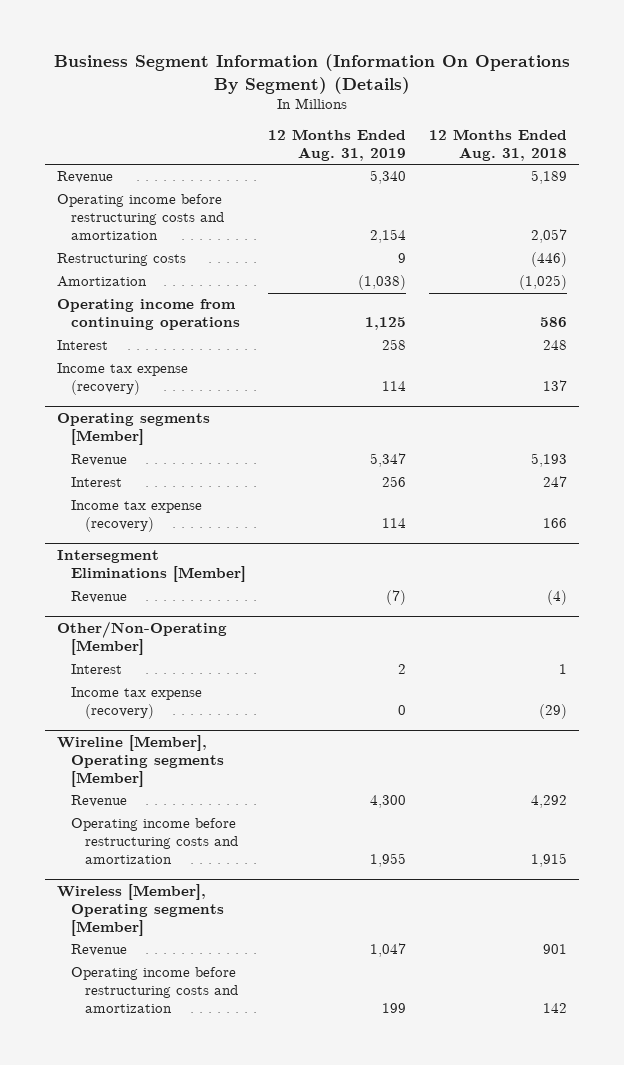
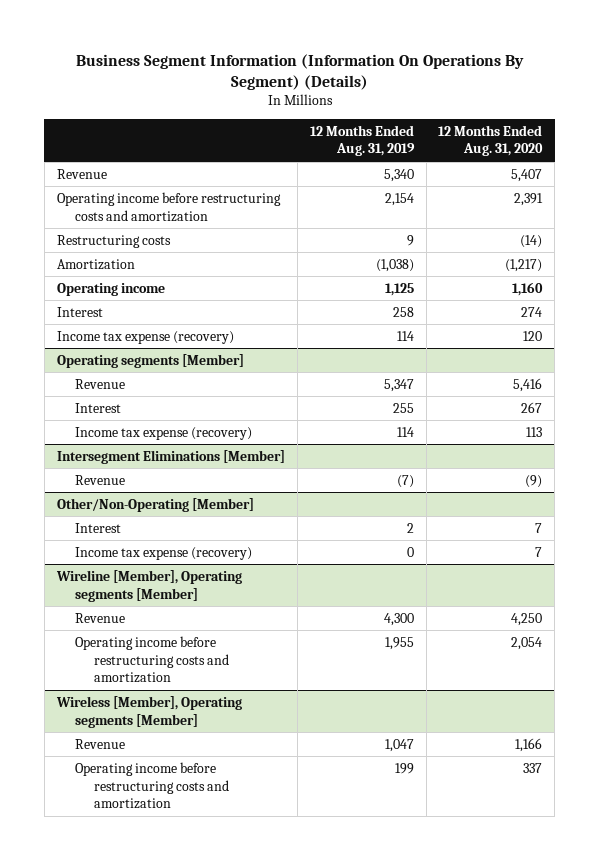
- | 12 Months Ended Aug. 31, 2019 | 12 Months Ended Aug. 31, 2018
+ | 12 Months Ended Aug. 31, 2019 | 12 Months Ended Aug. 31, 2020
- Operating income from continuing operations | 1,125 | 586
+ Operating income | 1,125 | 1,160
@ Operating segments [Member]
- Interest | 256 | 247
+ Interest | 255 | 267

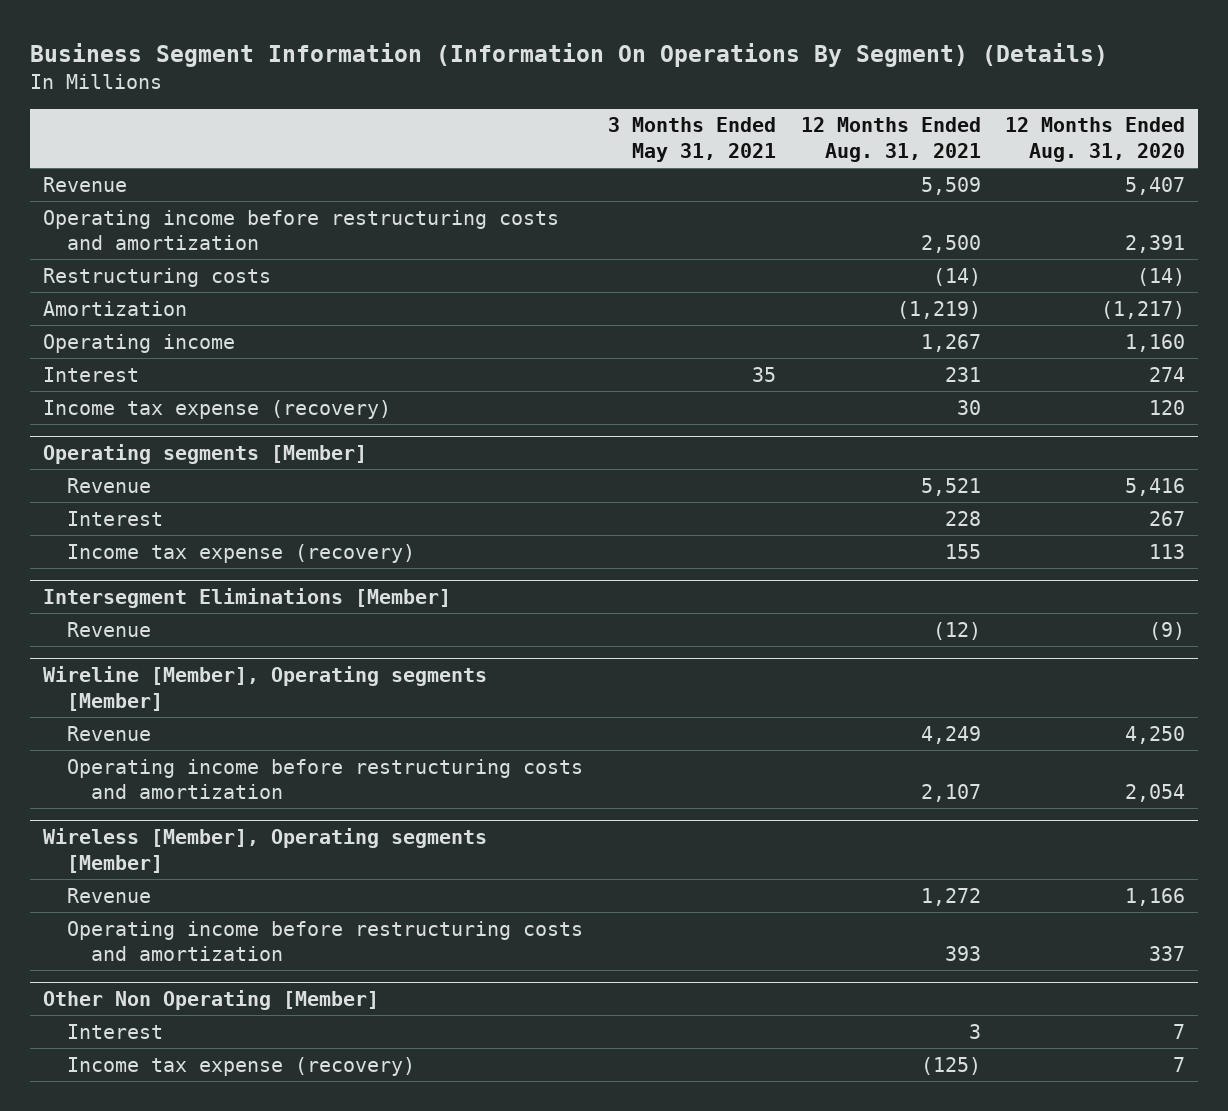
- | 12 Months Ended Aug. 31, 2019 | 12 Months Ended Aug. 31, 2020
+ | 3 Months Ended May 31, 2021 | 12 Months Ended Aug. 31, 2021 | 12 Months Ended Aug. 31, 2020
- Other/Non-Operating [Member]
- Interest | 2 | 7
- Income tax expense (recovery) | 0 | 7
+ Other Non Operating [Member]
+ Interest | | 3 | 7
+ Income tax expense (recovery) | | (125) | 7

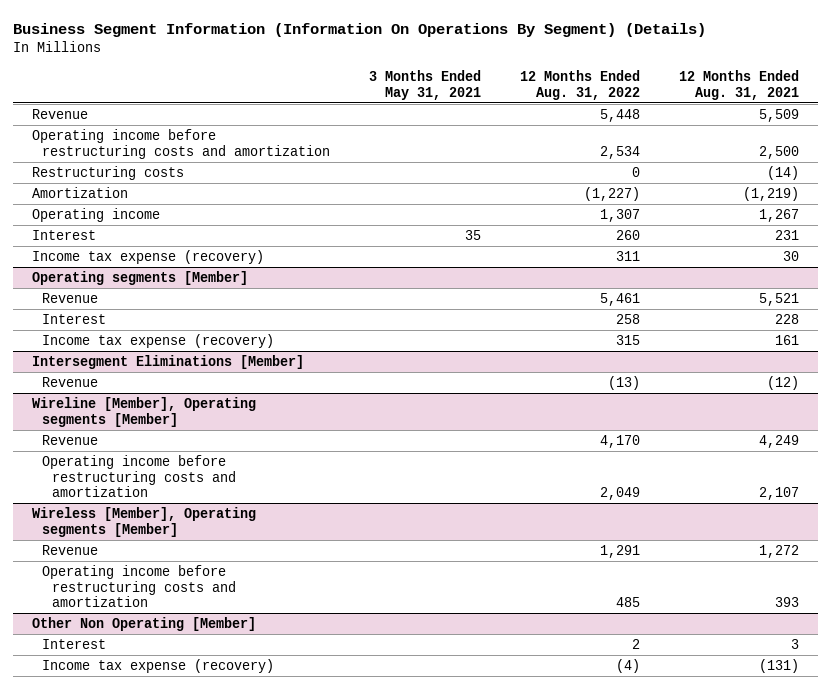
- | 3 Months Ended May 31, 2021 | 12 Months Ended Aug. 31, 2021 | 12 Months Ended Aug. 31, 2020
+ | 3 Months Ended May 31, 2021 | 12 Months Ended Aug. 31, 2022 | 12 Months Ended Aug. 31, 2021
@ Operating segments [Member]
- Income tax expense (recovery) | | 155 | 113
+ Income tax expense (recovery) | | 315 | 161
@ Other Non Operating [Member]
- Income tax expense (recovery) | | (125) | 7
+ Income tax expense (recovery) | | (4) | (131)

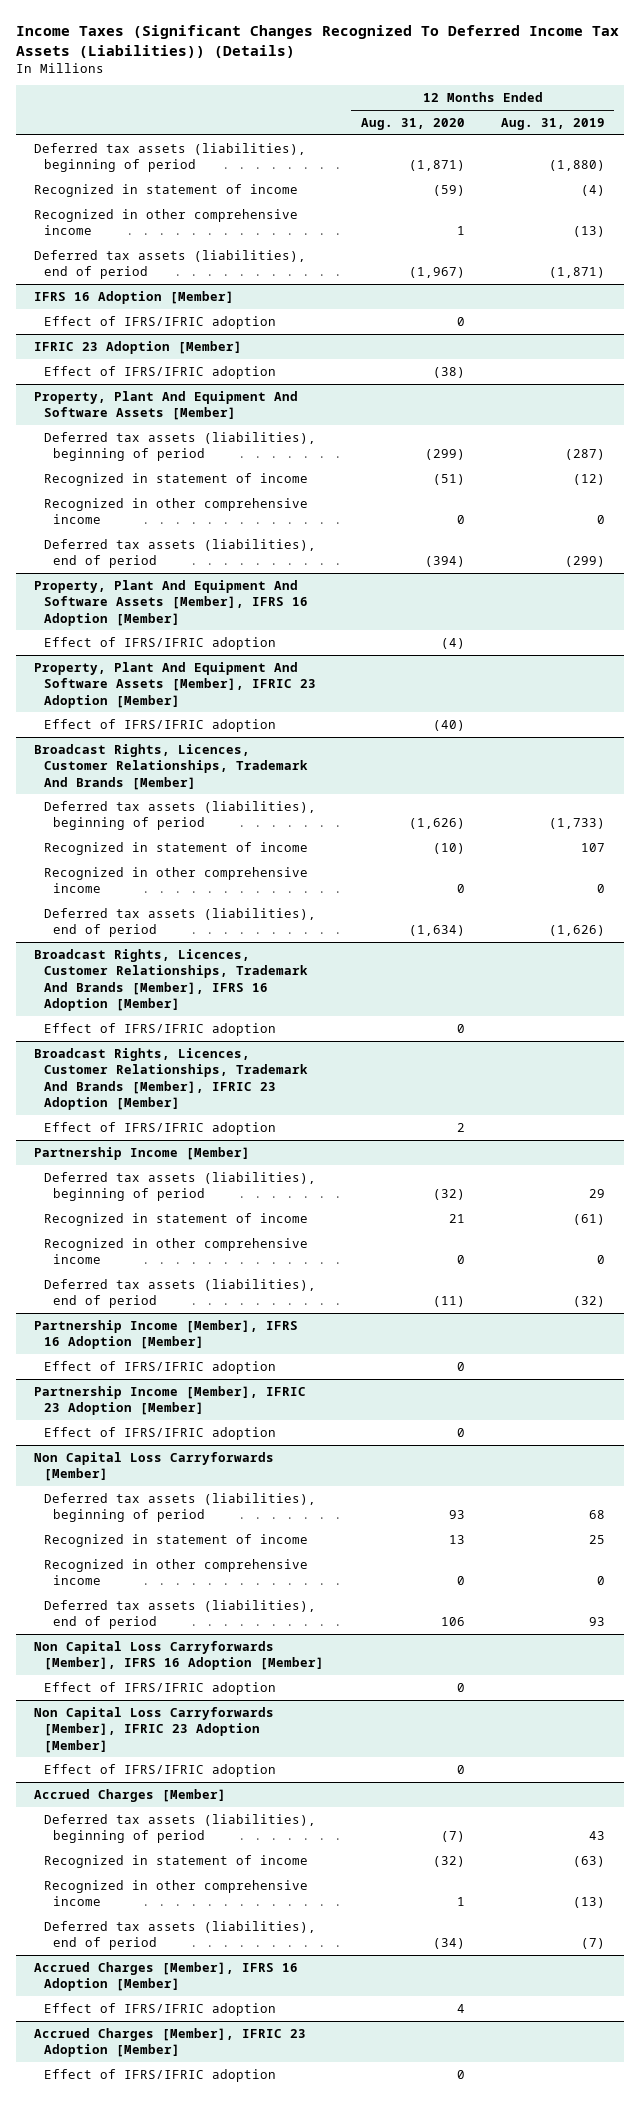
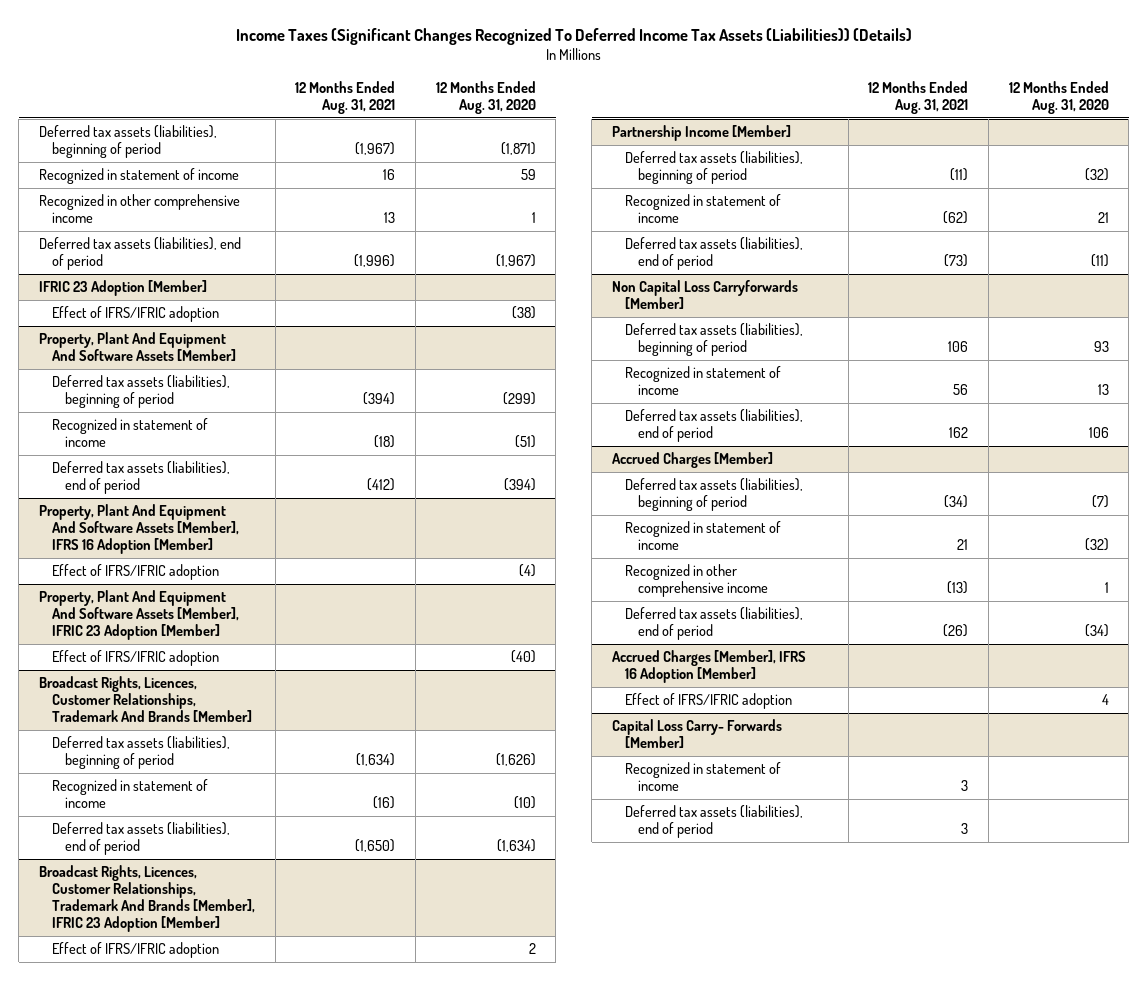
- | 12 Months Ended Aug. 31, 2020 | 12 Months Ended Aug. 31, 2019
+ | 12 Months Ended Aug. 31, 2021 | 12 Months Ended Aug. 31, 2020
- Recognized in statement of income | (59) | (4)
+ Recognized in statement of income | 16 | 59
- IFRS 16 Adoption [Member]
- Effect of IFRS/IFRIC adoption | 0 |
@ Property, Plant And Equipment And Software Assets [Member]
- Recognized in other comprehensive income | 0 | 0
@ Broadcast Rights, Licences, Customer Relationships, Trademark And Brands [Member]
- Recognized in other comprehensive income | 0 | 0
- Broadcast Rights, Licences, Customer Relationships, Trademark And Brands [Member], IFRS 16 Adoption [Member]
- Effect of IFRS/IFRIC adoption | 0 |
@ Partnership Income [Member]
- Recognized in other comprehensive income | 0 | 0
- Partnership Income [Member], IFRS 16 Adoption [Member]
- Effect of IFRS/IFRIC adoption | 0 |
- Partnership Income [Member], IFRIC 23 Adoption [Member]
- Effect of IFRS/IFRIC adoption | 0 |
@ Non Capital Loss Carryforwards [Member]
- Recognized in other comprehensive income | 0 | 0
- Non Capital Loss Carryforwards [Member], IFRS 16 Adoption [Member]
- Effect of IFRS/IFRIC adoption | 0 |
- Non Capital Loss Carryforwards [Member], IFRIC 23 Adoption [Member]
- Effect of IFRS/IFRIC adoption | 0 |
- Accrued Charges [Member], IFRIC 23 Adoption [Member]
- Effect of IFRS/IFRIC adoption | 0 |
+ Capital Loss Carry- Forwards [Member]
+ Recognized in statement of income | 3 |
+ Deferred tax assets (liabilities), end of period | 3 |

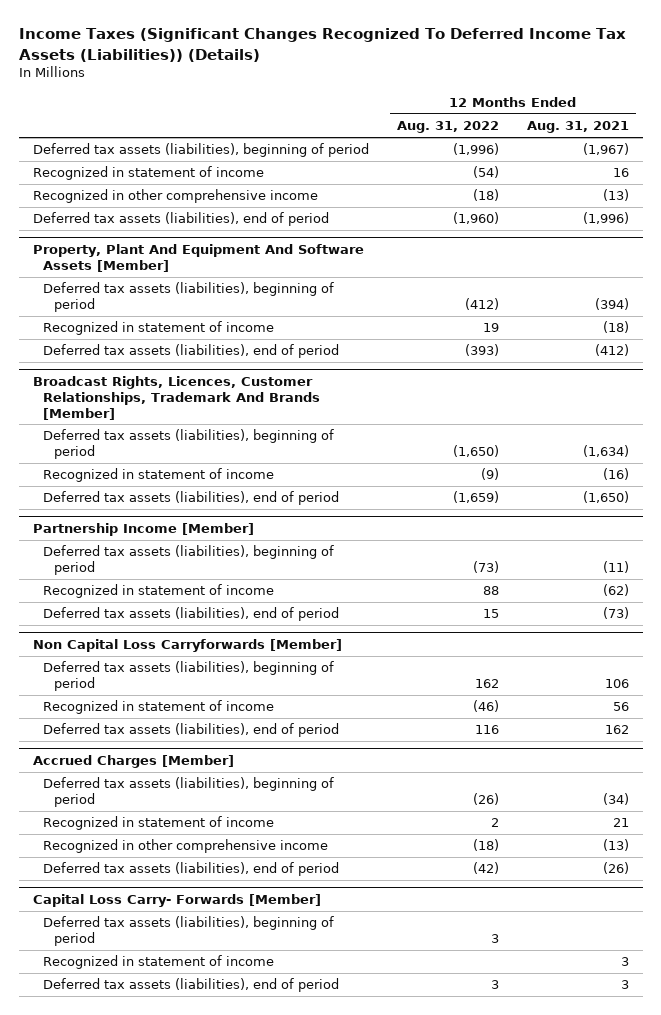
- | 12 Months Ended Aug. 31, 2021 | 12 Months Ended Aug. 31, 2020
+ | 12 Months Ended Aug. 31, 2022 | 12 Months Ended Aug. 31, 2021
- Recognized in other comprehensive income | 13 | 1
+ Recognized in other comprehensive income | (18) | (13)
- IFRIC 23 Adoption [Member]
- Effect of IFRS/IFRIC adoption | | (38)
- Property, Plant And Equipment And Software Assets [Member], IFRS 16 Adoption [Member]
- Effect of IFRS/IFRIC adoption | | (4)
- Property, Plant And Equipment And Software Assets [Member], IFRIC 23 Adoption [Member]
- Effect of IFRS/IFRIC adoption | | (40)
- Broadcast Rights, Licences, Customer Relationships, Trademark And Brands [Member], IFRIC 23 Adoption [Member]
- Effect of IFRS/IFRIC adoption | | 2
- Accrued Charges [Member], IFRS 16 Adoption [Member]
- Effect of IFRS/IFRIC adoption | | 4
@ Capital Loss Carry- Forwards [Member]
+ Deferred tax assets (liabilities), beginning of period | 3 |

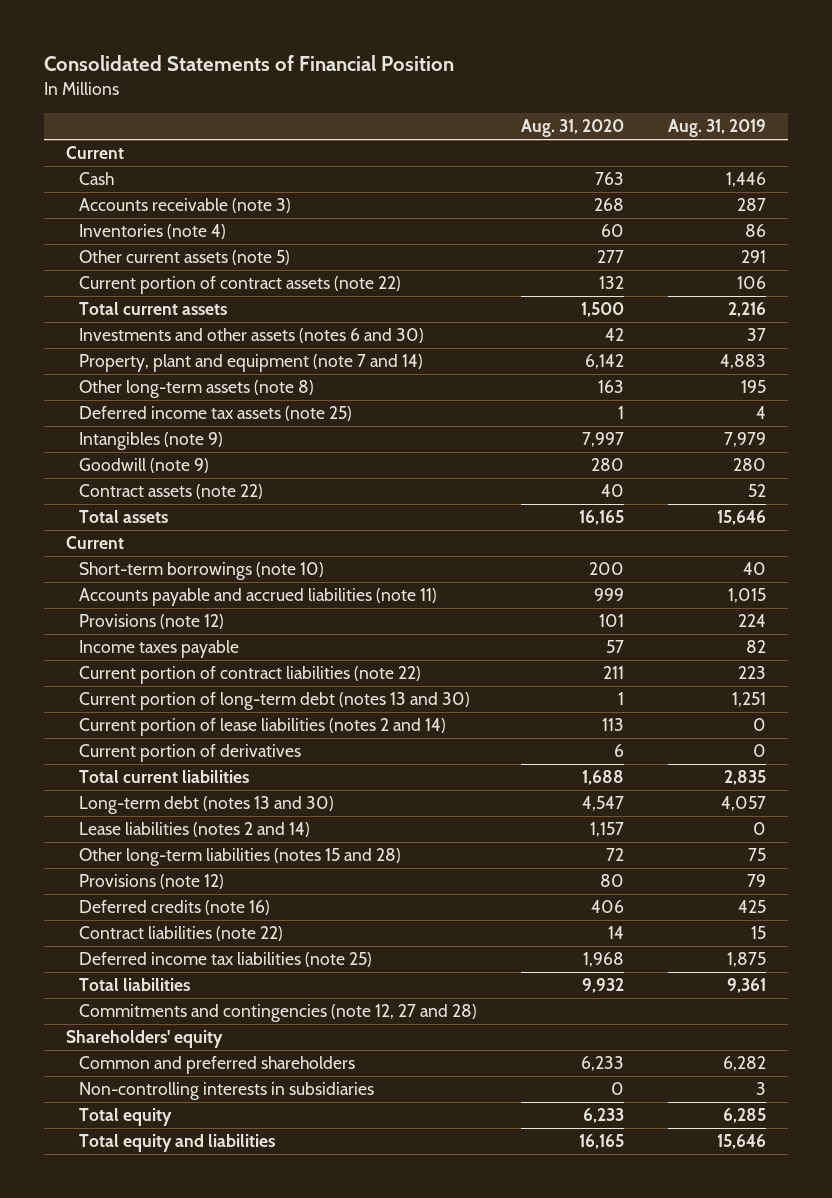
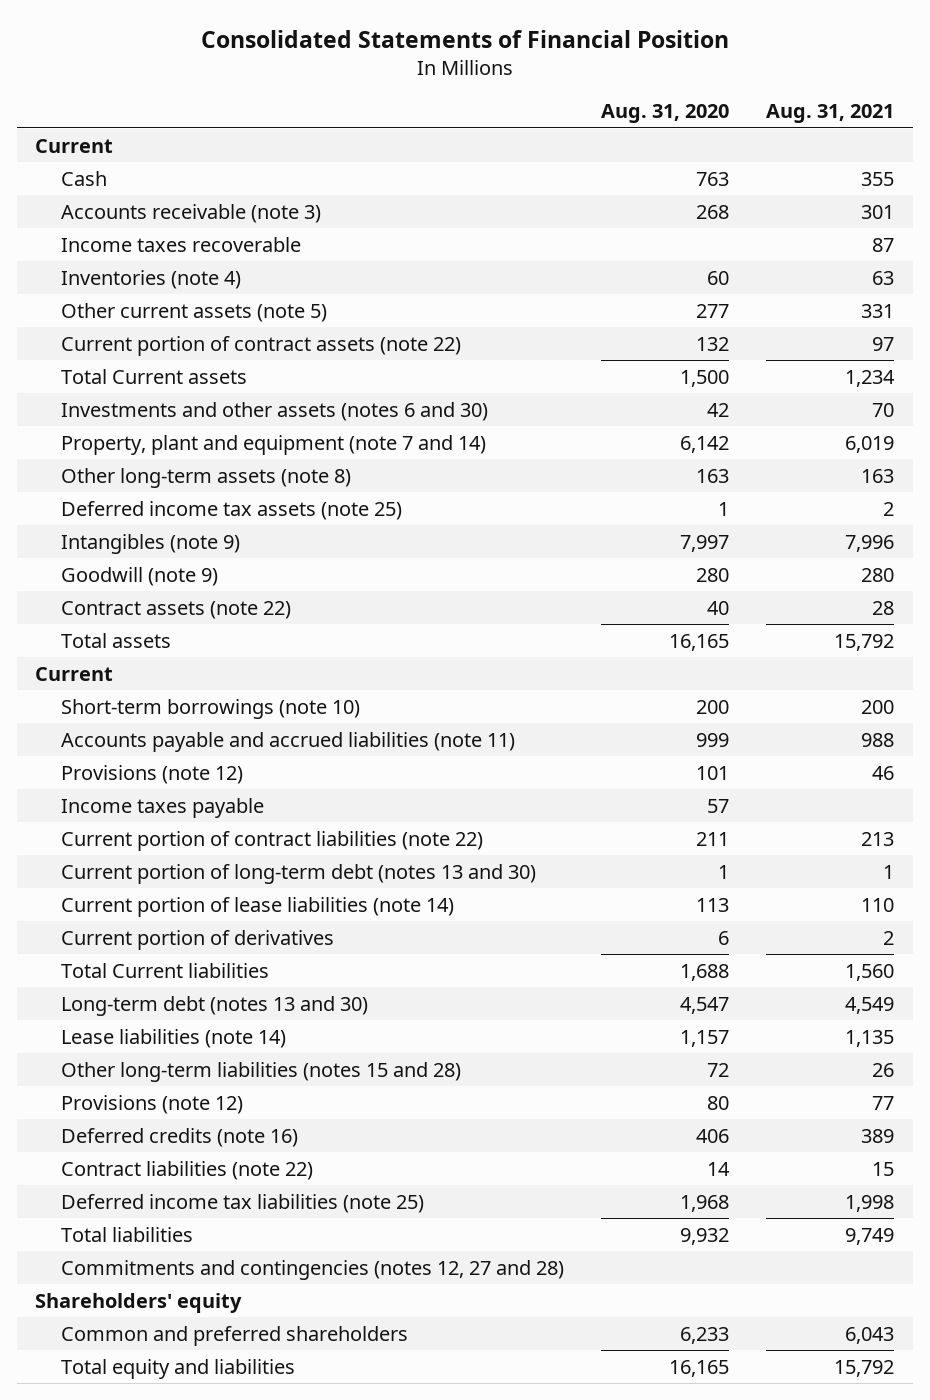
- | Aug. 31, 2020 | Aug. 31, 2019
+ | Aug. 31, 2020 | Aug. 31, 2021
+ Income taxes recoverable | | 87
- Total current assets | 1,500 | 2,216
+ Total Current assets | 1,500 | 1,234
- Current portion of lease liabilities (notes 2 and 14) | 113 | 0
+ Current portion of lease liabilities (note 14) | 113 | 110
- Total current liabilities | 1,688 | 2,835
+ Total Current liabilities | 1,688 | 1,560
- Lease liabilities (notes 2 and 14) | 1,157 | 0
+ Lease liabilities (note 14) | 1,157 | 1,135
- Commitments and contingencies (note 12, 27 and 28)
+ Commitments and contingencies (notes 12, 27 and 28)
- Non-controlling interests in subsidiaries | 0 | 3
- Total equity | 6,233 | 6,285

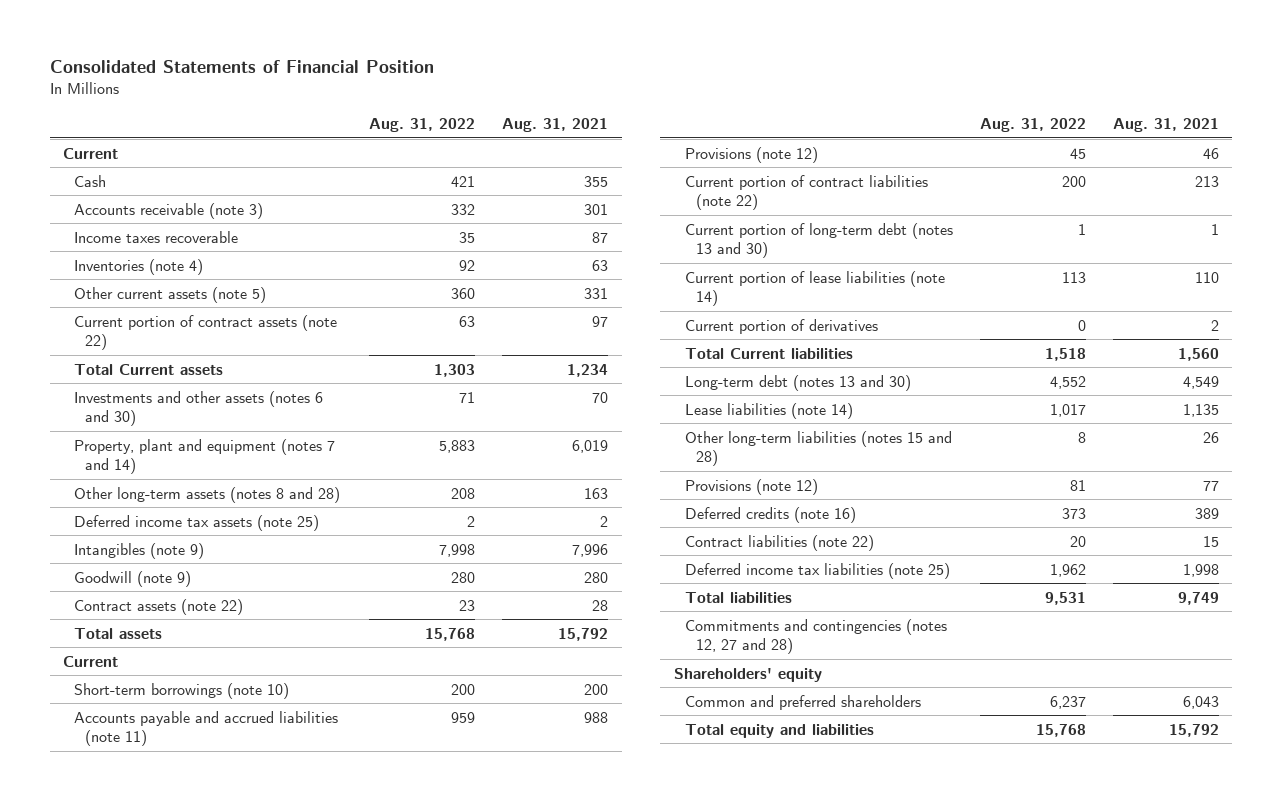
- | Aug. 31, 2020 | Aug. 31, 2021
+ | Aug. 31, 2022 | Aug. 31, 2021
- Property, plant and equipment (note 7 and 14) | 6,142 | 6,019
- Other long-term assets (note 8) | 163 | 163
+ Property, plant and equipment (notes 7 and 14) | 5,883 | 6,019
+ Other long-term assets (notes 8 and 28) | 208 | 163
- Income taxes payable | 57 |

